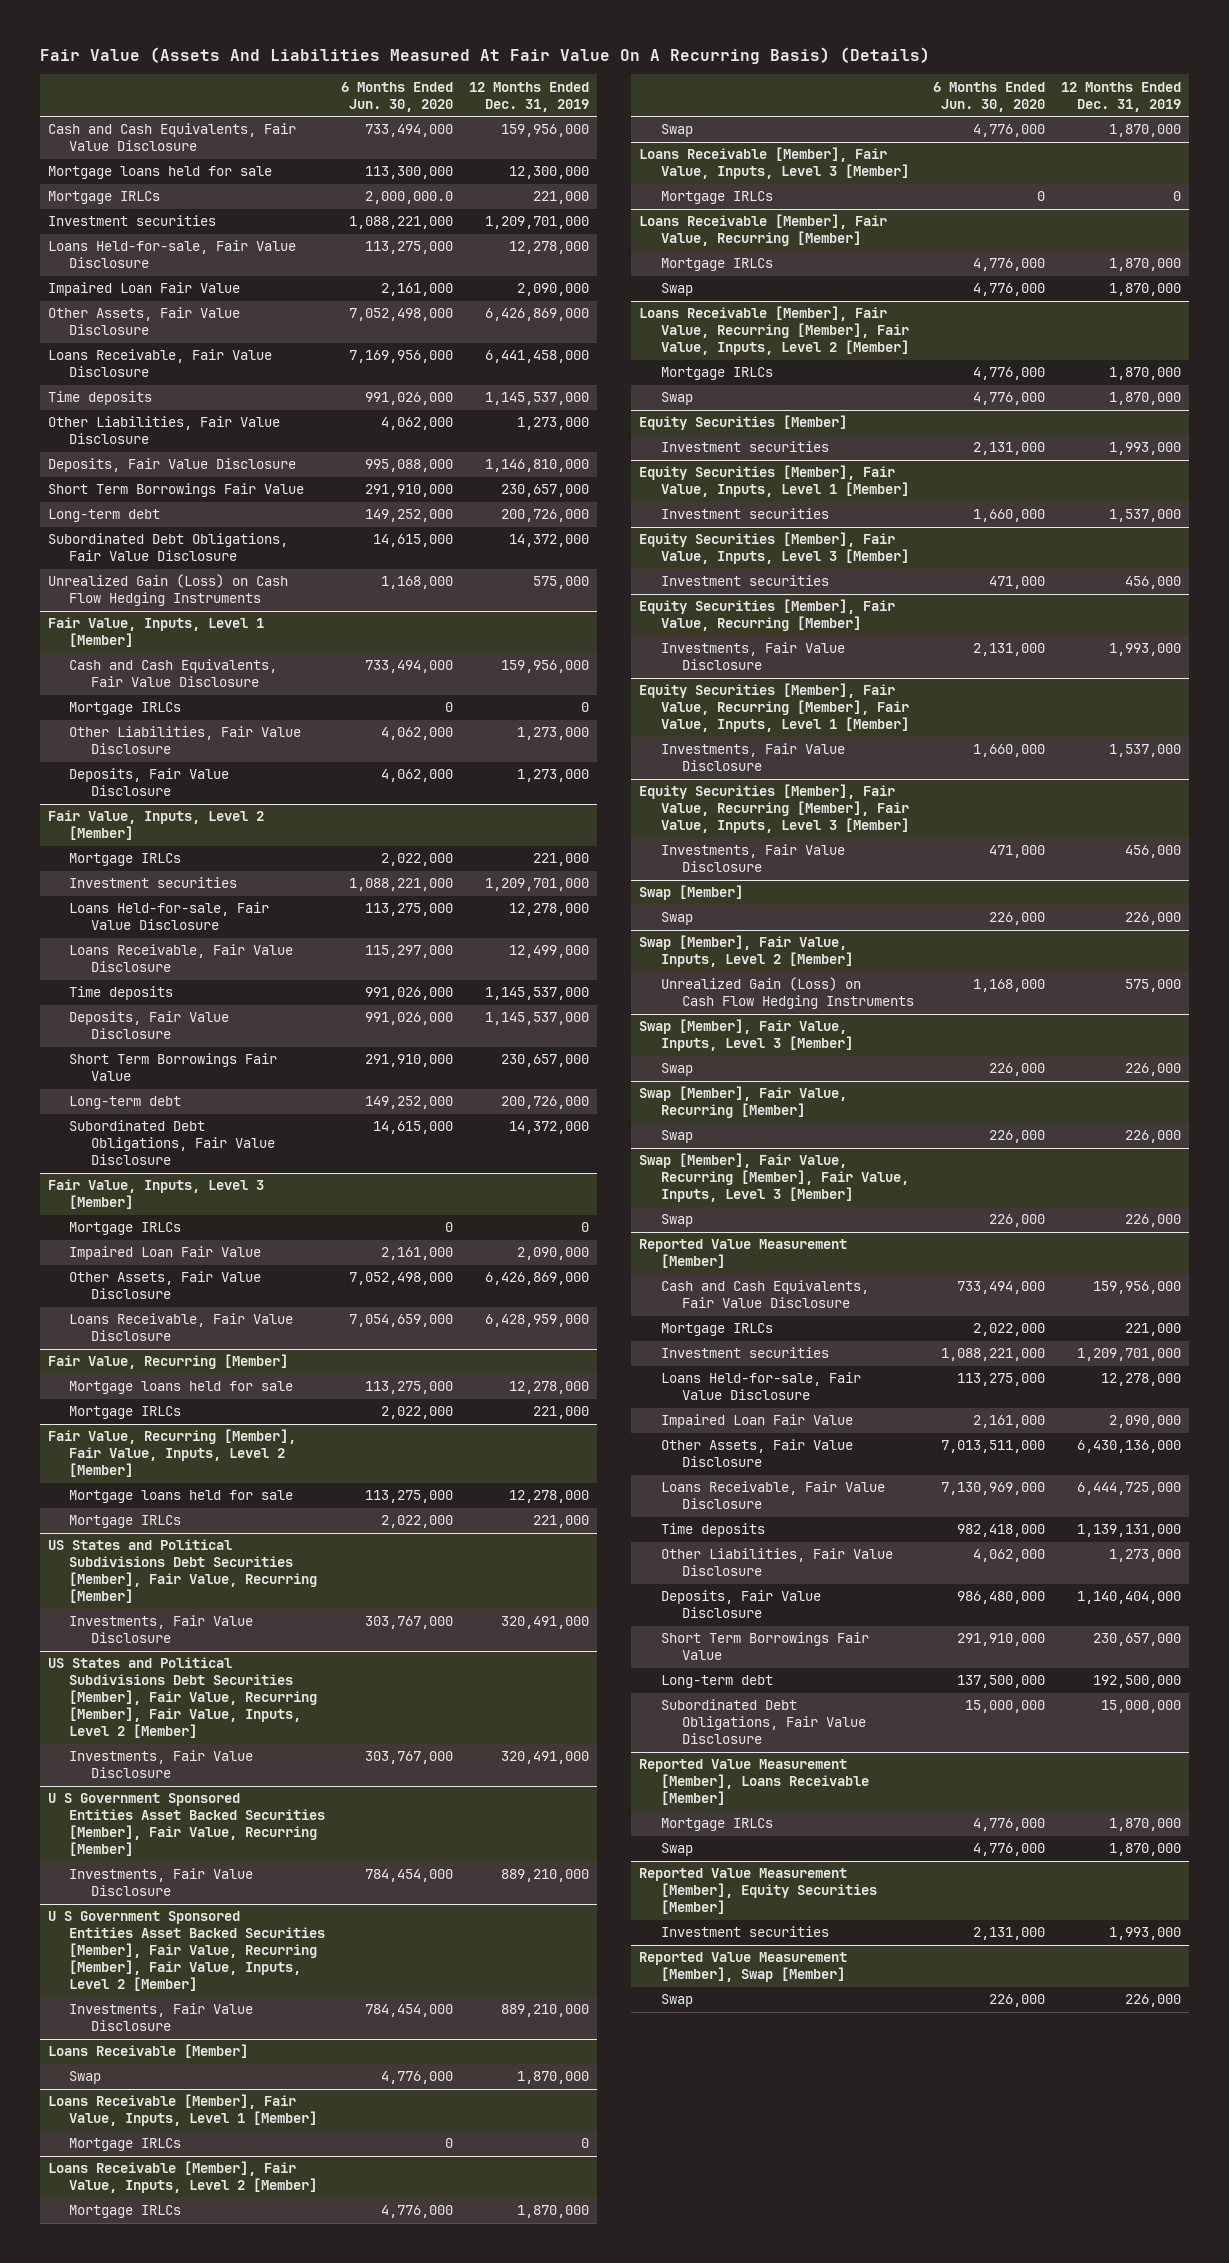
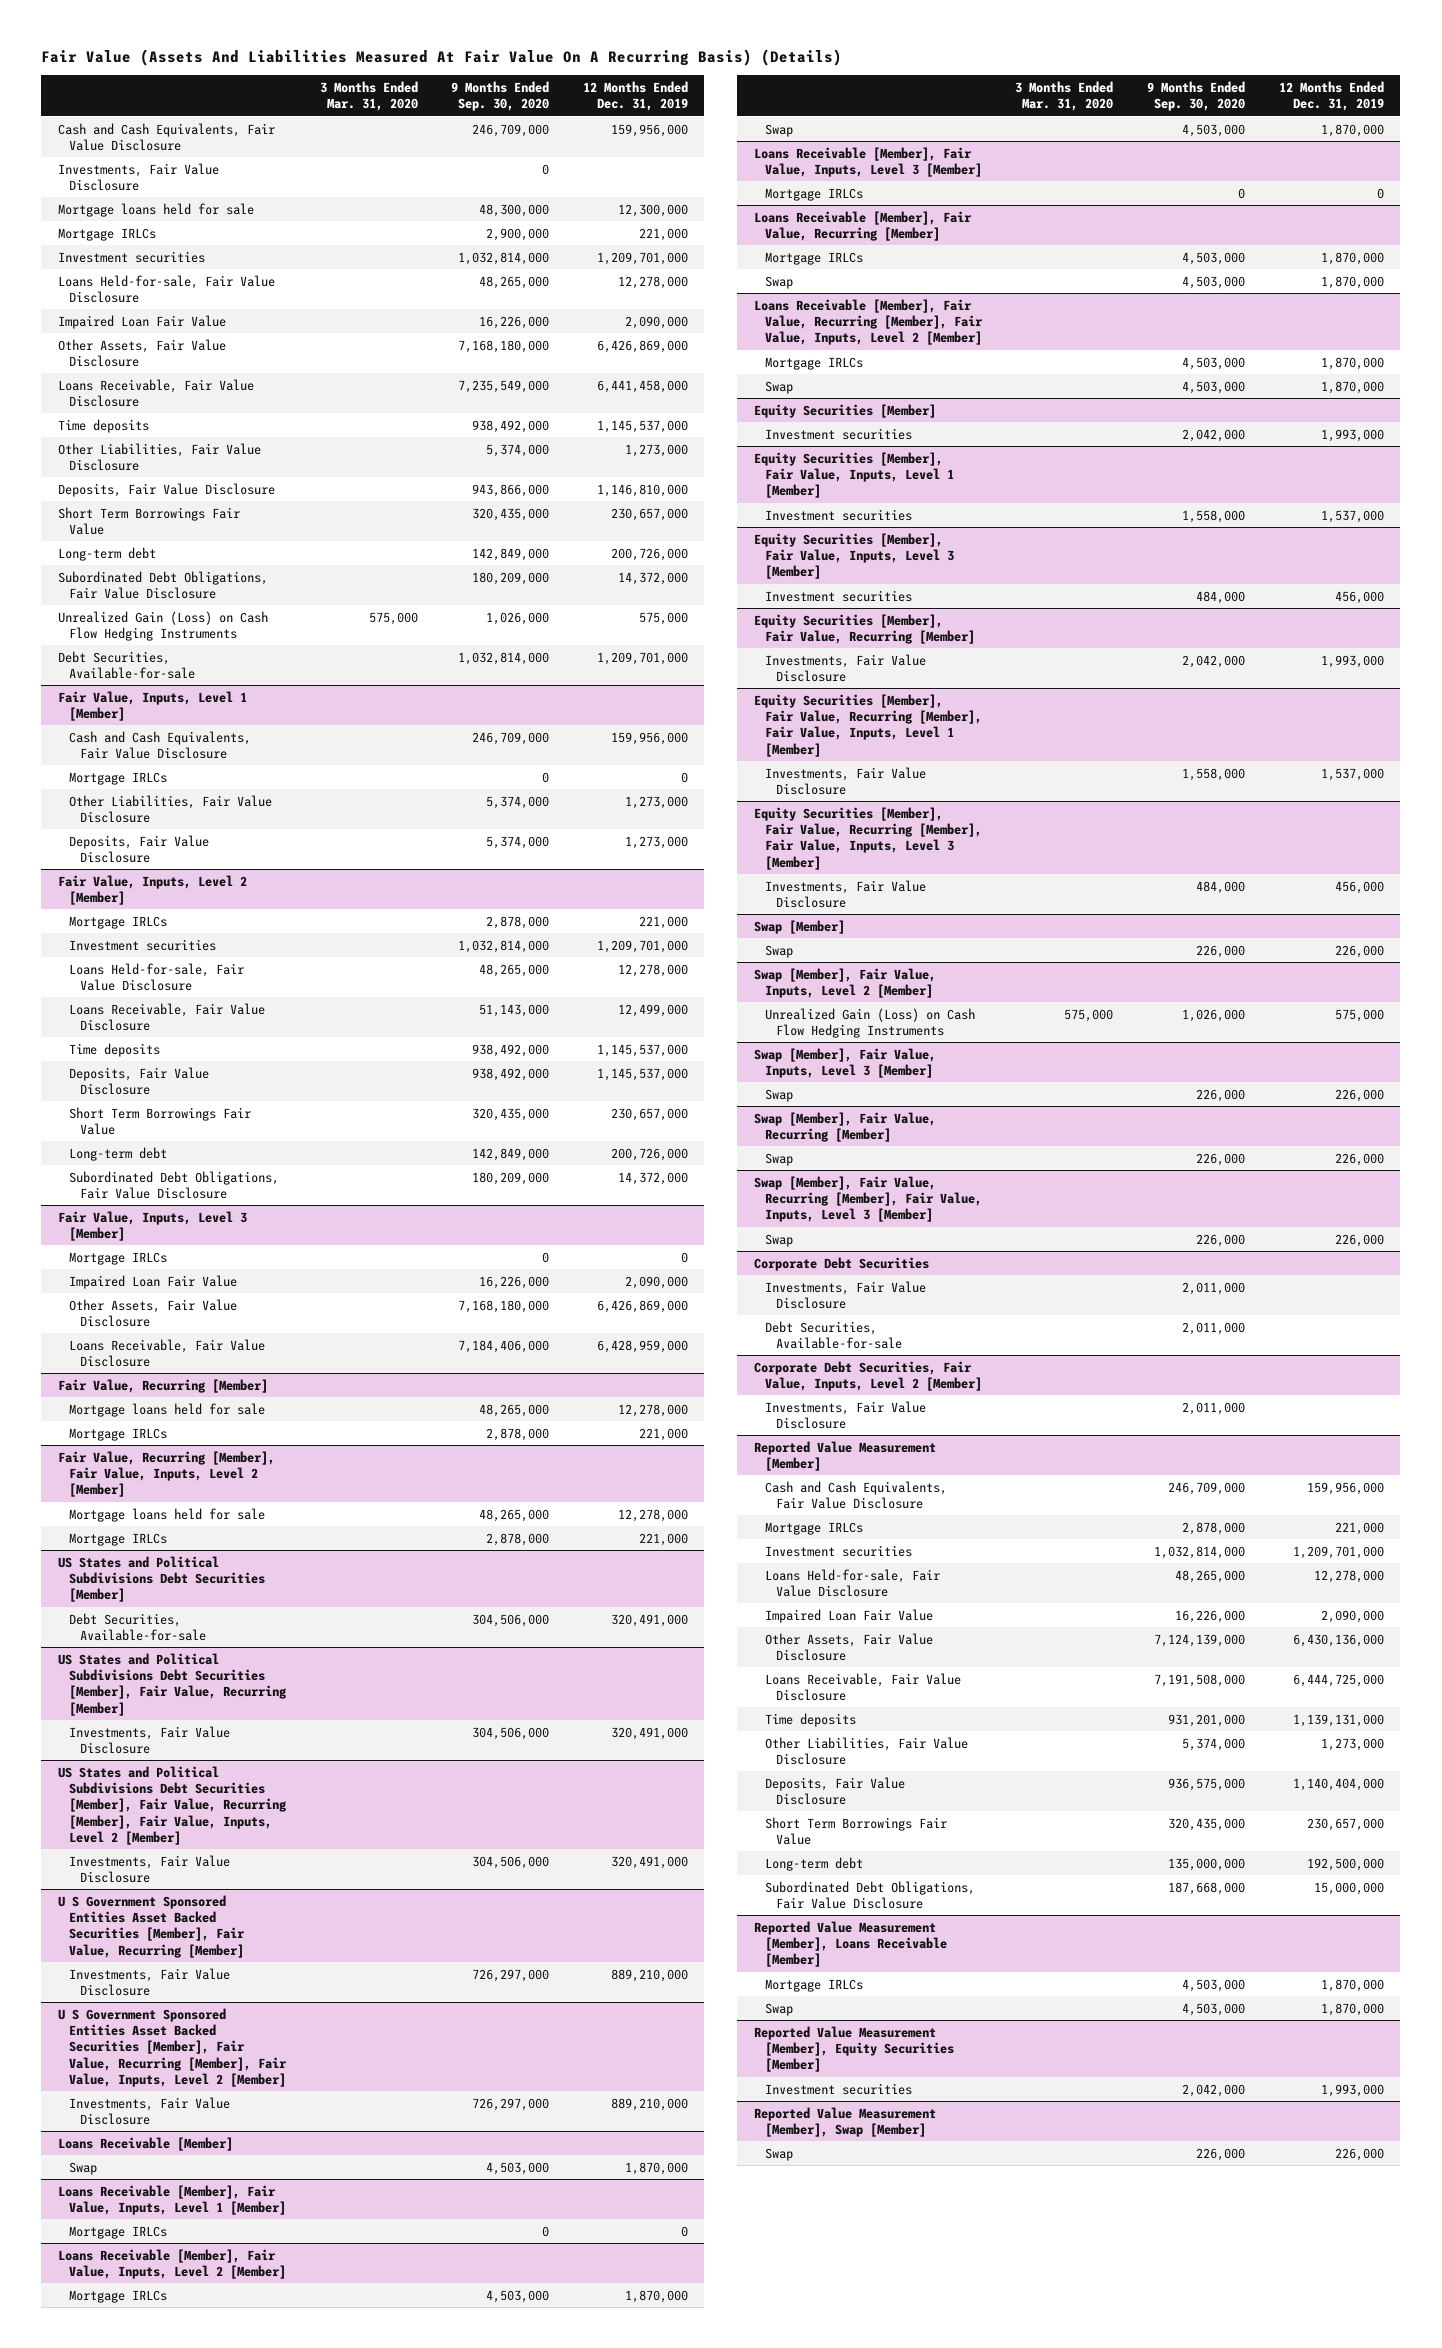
- | 6 Months Ended Jun. 30, 2020 | 12 Months Ended Dec. 31, 2019
+ | 3 Months Ended Mar. 31, 2020 | 9 Months Ended Sep. 30, 2020 | 12 Months Ended Dec. 31, 2019
+ Investments, Fair Value Disclosure | | 0 |
+ Debt Securities, Available-for-sale | | 1,032,814,000 | 1,209,701,000
+ US States and Political Subdivisions Debt Securities [Member]
+ Debt Securities, Available-for-sale | | 304,506,000 | 320,491,000
+ Corporate Debt Securities
+ Investments, Fair Value Disclosure | | 2,011,000 |
+ Debt Securities, Available-for-sale | | 2,011,000 |
+ Corporate Debt Securities, Fair Value, Inputs, Level 2 [Member]
+ Investments, Fair Value Disclosure | | 2,011,000 |

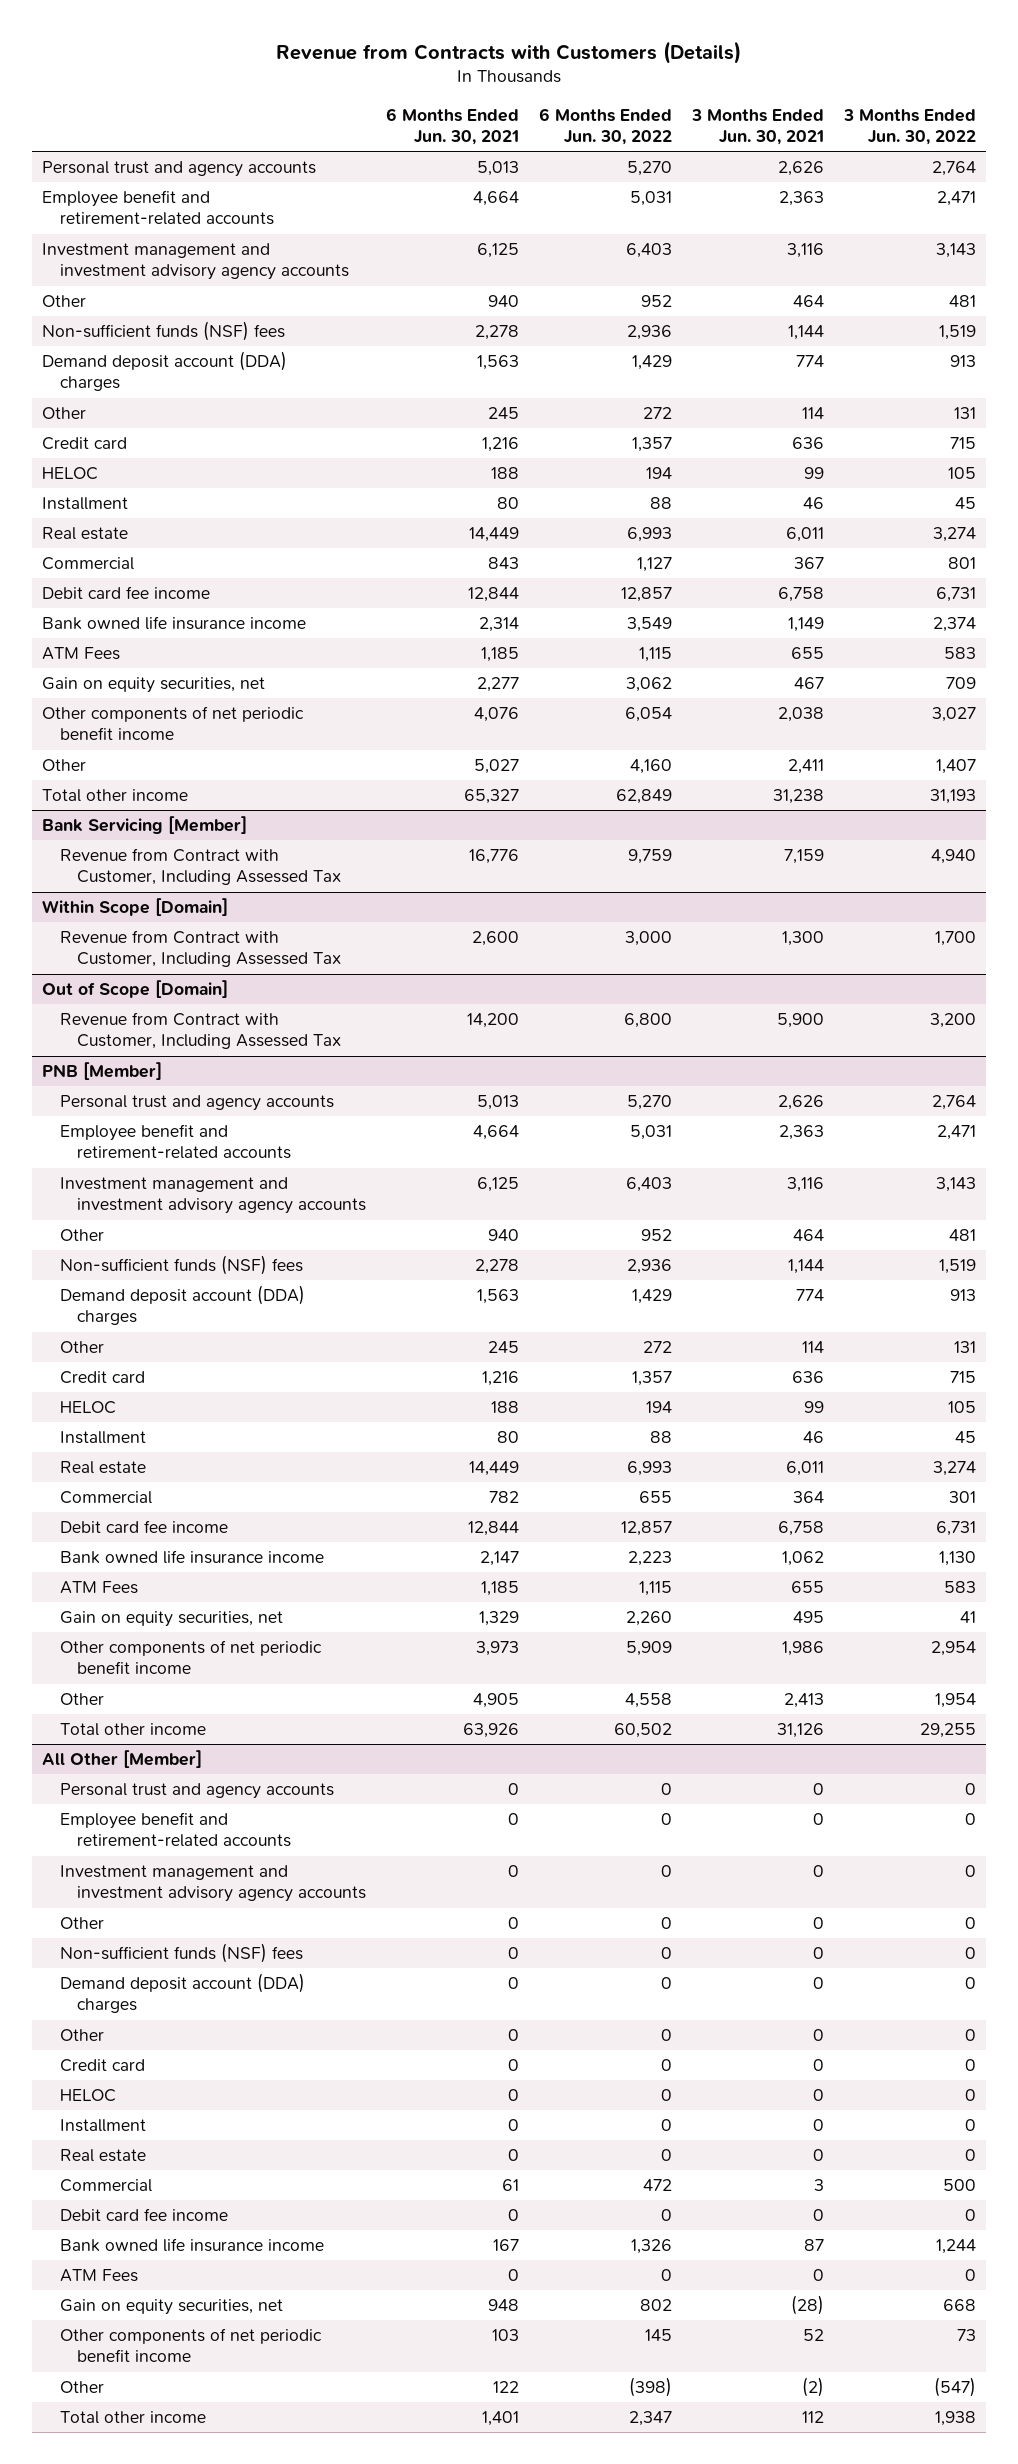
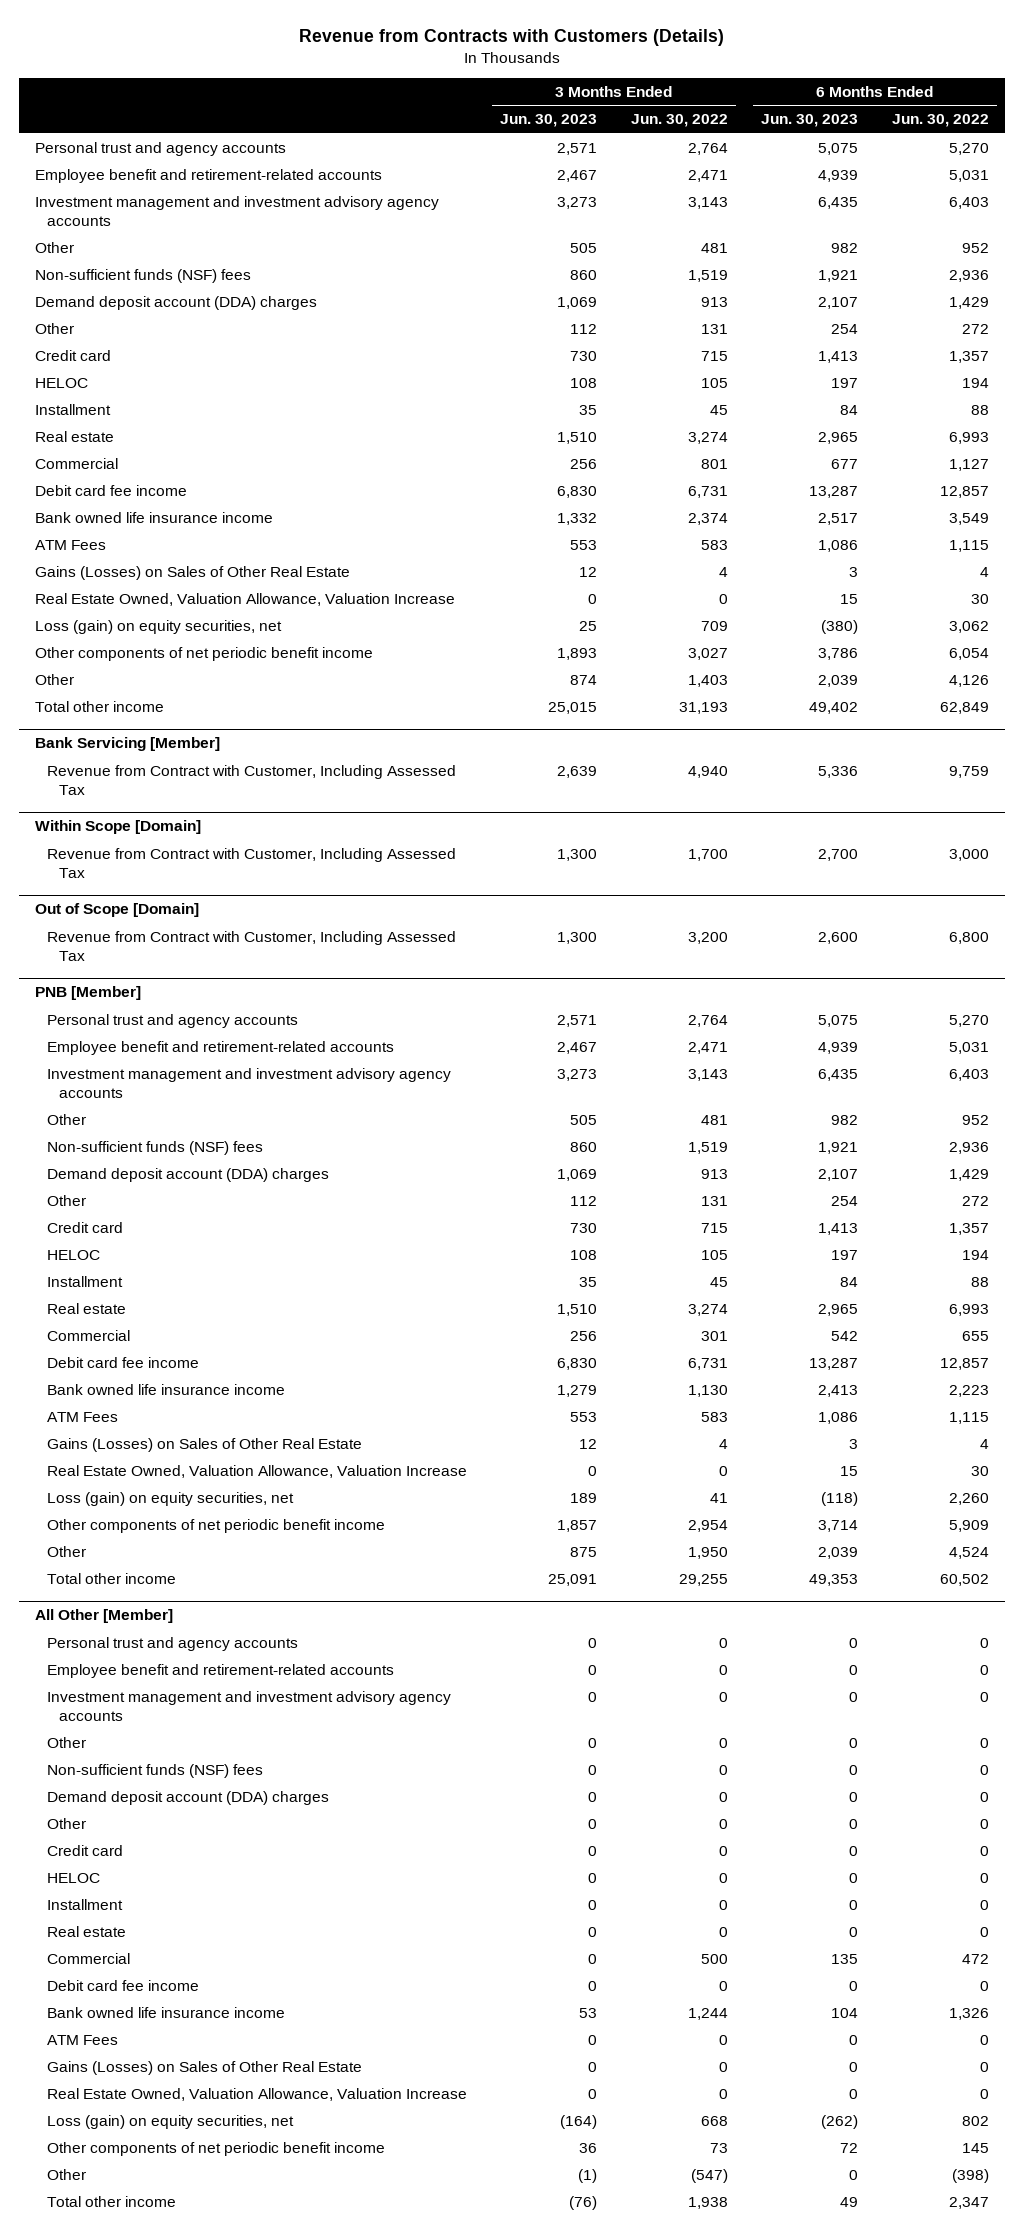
- | 6 Months Ended Jun. 30, 2021 | 6 Months Ended Jun. 30, 2022 | 3 Months Ended Jun. 30, 2021 | 3 Months Ended Jun. 30, 2022
+ | 3 Months Ended Jun. 30, 2023 | 3 Months Ended Jun. 30, 2022 | 6 Months Ended Jun. 30, 2023 | 6 Months Ended Jun. 30, 2022
- Gain on equity securities, net | 2,277 | 3,062 | 467 | 709
+ Gains (Losses) on Sales of Other Real Estate | 12 | 4 | 3 | 4
+ Real Estate Owned, Valuation Allowance, Valuation Increase | 0 | 0 | 15 | 30
+ Loss (gain) on equity securities, net | 25 | 709 | (380) | 3,062
- Other | 5,027 | 4,160 | 2,411 | 1,407
+ Other | 874 | 1,403 | 2,039 | 4,126
@ PNB [Member]
- Gain on equity securities, net | 1,329 | 2,260 | 495 | 41
+ Gains (Losses) on Sales of Other Real Estate | 12 | 4 | 3 | 4
+ Real Estate Owned, Valuation Allowance, Valuation Increase | 0 | 0 | 15 | 30
+ Loss (gain) on equity securities, net | 189 | 41 | (118) | 2,260
- Other | 4,905 | 4,558 | 2,413 | 1,954
+ Other | 875 | 1,950 | 2,039 | 4,524
@ All Other [Member]
- Gain on equity securities, net | 948 | 802 | (28) | 668
+ Gains (Losses) on Sales of Other Real Estate | 0 | 0 | 0 | 0
+ Real Estate Owned, Valuation Allowance, Valuation Increase | 0 | 0 | 0 | 0
+ Loss (gain) on equity securities, net | (164) | 668 | (262) | 802

